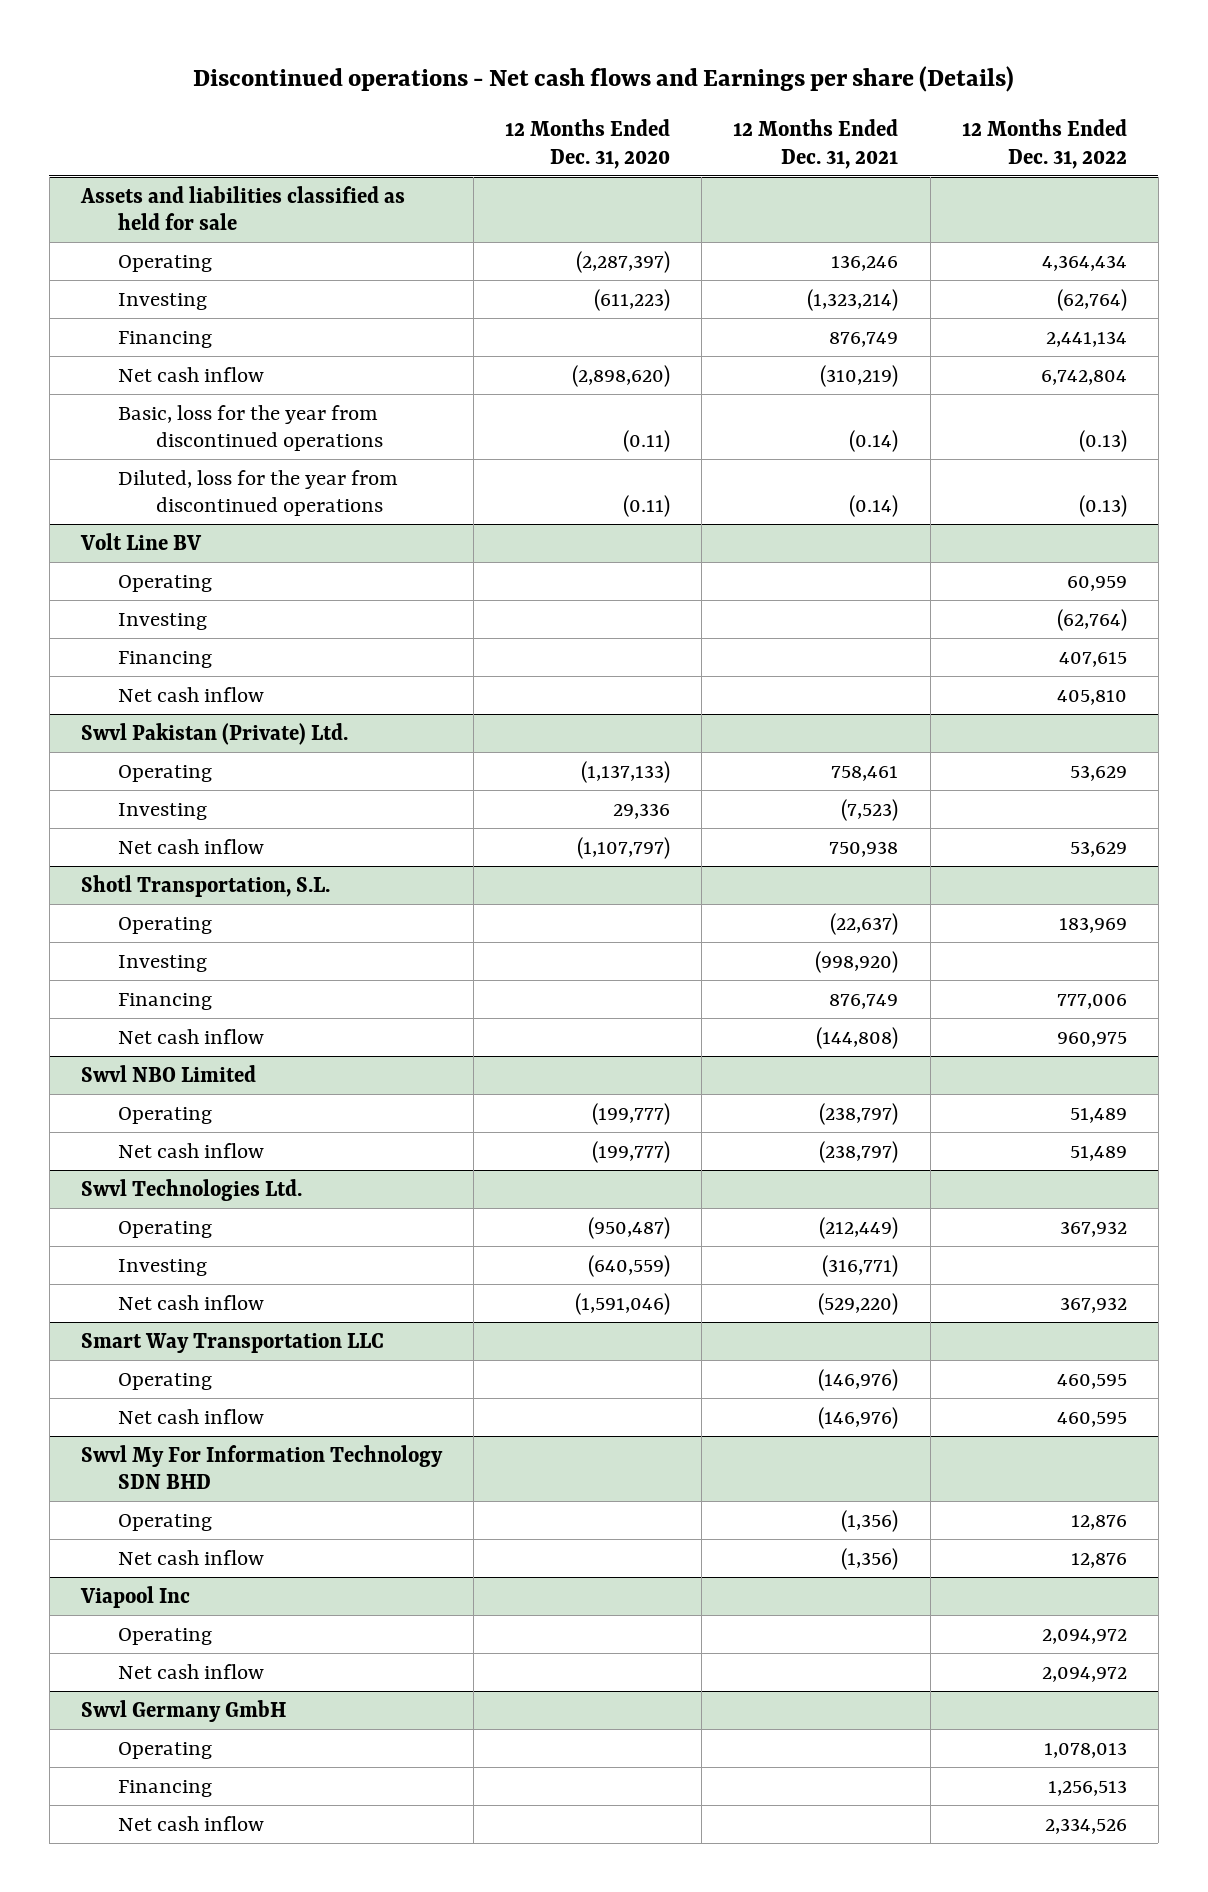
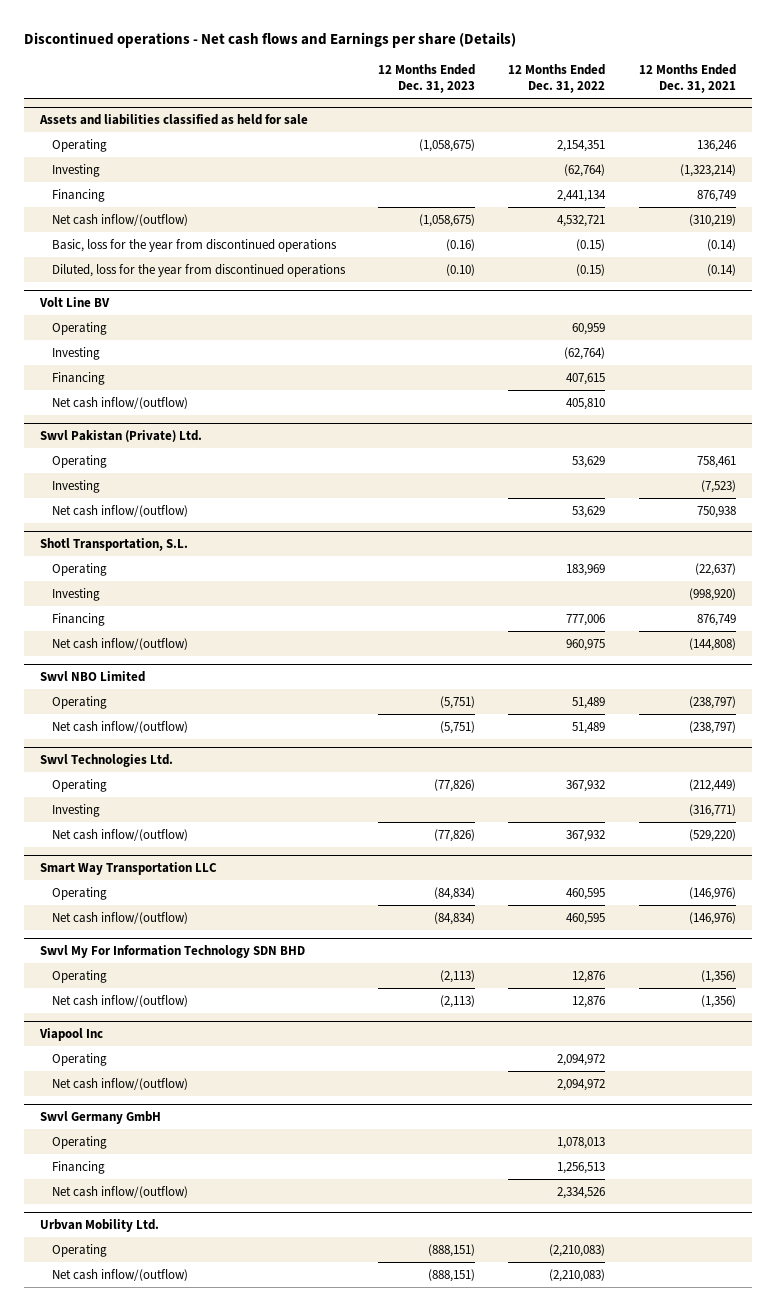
- | 12 Months Ended Dec. 31, 2020 | 12 Months Ended Dec. 31, 2021 | 12 Months Ended Dec. 31, 2022
+ | 12 Months Ended Dec. 31, 2023 | 12 Months Ended Dec. 31, 2022 | 12 Months Ended Dec. 31, 2021
@ Assets and liabilities classified as held for sale
- Operating | (2,287,397) | 136,246 | 4,364,434
+ Operating | (1,058,675) | 2,154,351 | 136,246
- Net cash inflow | (2,898,620) | (310,219) | 6,742,804
- Basic, loss for the year from discontinued operations | (0.11) | (0.14) | (0.13)
- Diluted, loss for the year from discontinued operations | (0.11) | (0.14) | (0.13)
+ Net cash inflow/(outflow) | (1,058,675) | 4,532,721 | (310,219)
+ Basic, loss for the year from discontinued operations | (0.16) | (0.15) | (0.14)
+ Diluted, loss for the year from discontinued operations | (0.10) | (0.15) | (0.14)
@ Volt Line BV
- Net cash inflow | | | 405,810
+ Net cash inflow/(outflow) | | 405,810 |
@ Swvl Pakistan (Private) Ltd.
- Net cash inflow | (1,107,797) | 750,938 | 53,629
+ Net cash inflow/(outflow) | | 53,629 | 750,938
@ Shotl Transportation, S.L.
- Net cash inflow | | (144,808) | 960,975
+ Net cash inflow/(outflow) | | 960,975 | (144,808)
@ Swvl NBO Limited
- Net cash inflow | (199,777) | (238,797) | 51,489
+ Net cash inflow/(outflow) | (5,751) | 51,489 | (238,797)
@ Swvl Technologies Ltd.
- Net cash inflow | (1,591,046) | (529,220) | 367,932
+ Net cash inflow/(outflow) | (77,826) | 367,932 | (529,220)
@ Smart Way Transportation LLC
- Net cash inflow | | (146,976) | 460,595
+ Net cash inflow/(outflow) | (84,834) | 460,595 | (146,976)
@ Swvl My For Information Technology SDN BHD
- Net cash inflow | | (1,356) | 12,876
+ Net cash inflow/(outflow) | (2,113) | 12,876 | (1,356)
@ Viapool Inc
- Net cash inflow | | | 2,094,972
+ Net cash inflow/(outflow) | | 2,094,972 |
@ Swvl Germany GmbH
- Net cash inflow | | | 2,334,526
+ Net cash inflow/(outflow) | | 2,334,526 |
+ Urbvan Mobility Ltd.
+ Operating | (888,151) | (2,210,083) |
+ Net cash inflow/(outflow) | (888,151) | (2,210,083) |

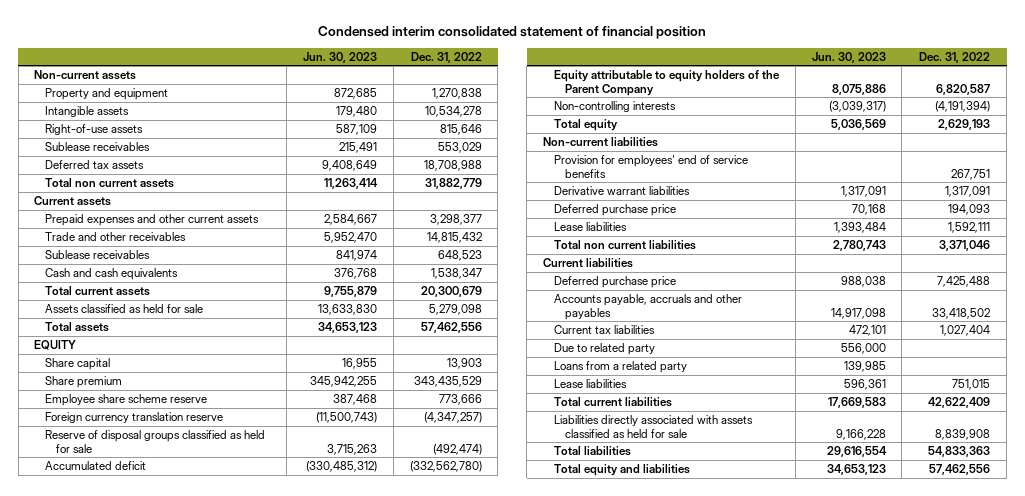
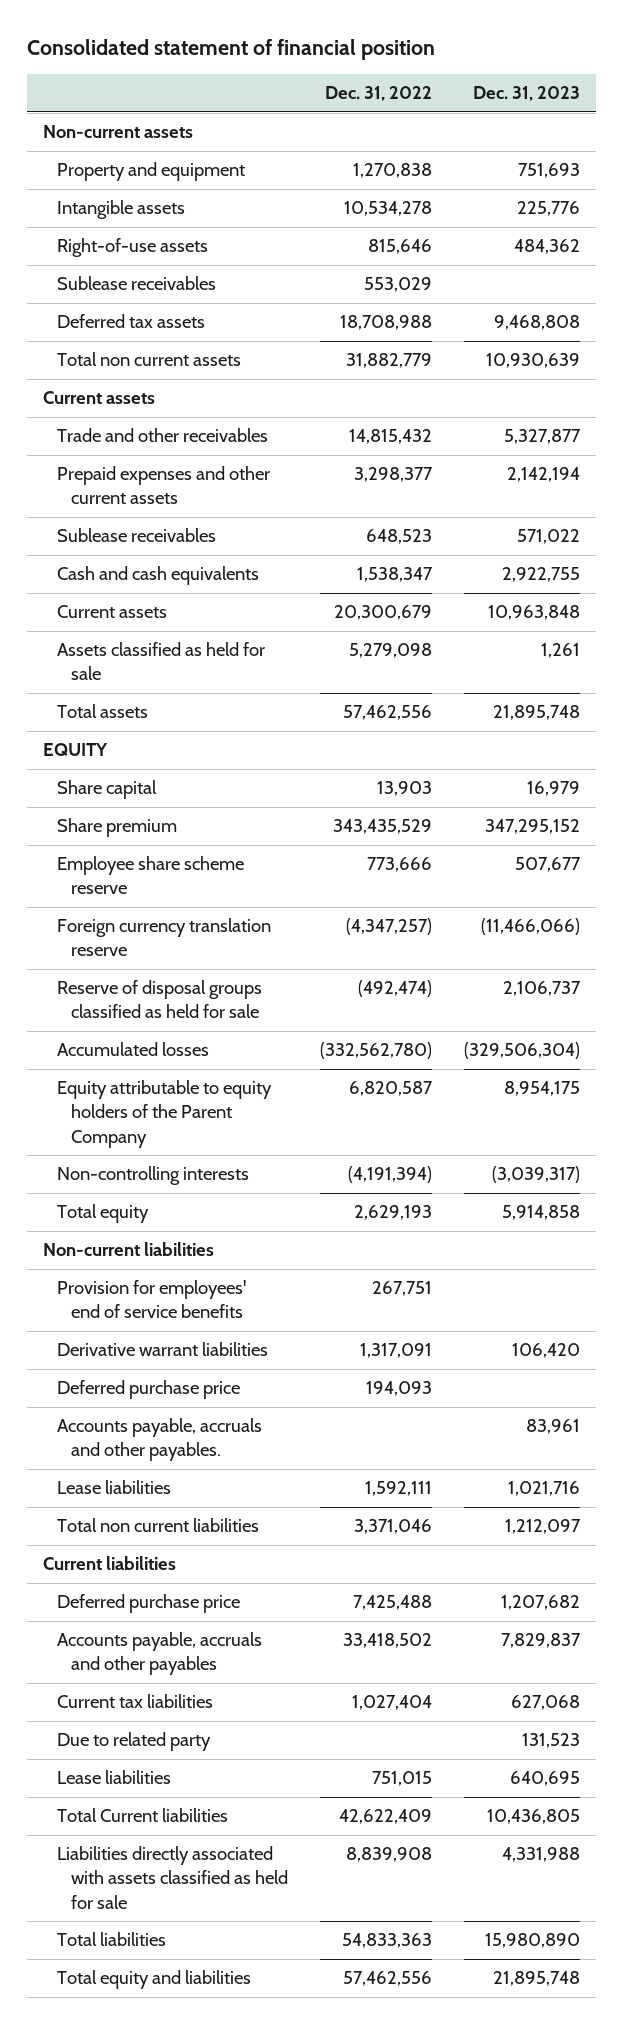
- Condensed interim consolidated statement of financial position
+ Consolidated statement of financial position
- | Jun. 30, 2023 | Dec. 31, 2022
+ | Dec. 31, 2022 | Dec. 31, 2023
moved down: Prepaid expenses and other current assets | 3,298,377 | 2,142,194
- Total current assets | 9,755,879 | 20,300,679
+ Current assets | 20,300,679 | 10,963,848
- Accumulated deficit | (330,485,312) | (332,562,780)
+ Accumulated losses | (332,562,780) | (329,506,304)
+ Accounts payable, accruals and other payables. | | 83,961
- Loans from a related party | 139,985 |
- Total current liabilities | 17,669,583 | 42,622,409
+ Total Current liabilities | 42,622,409 | 10,436,805

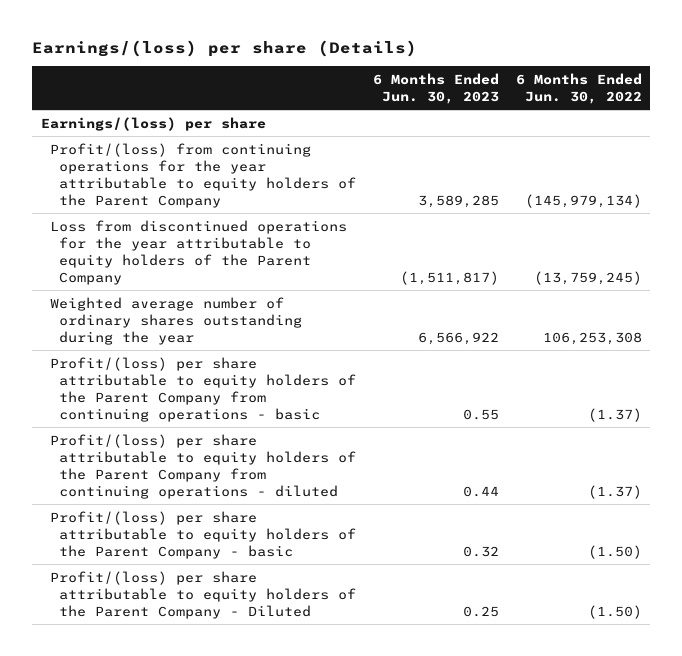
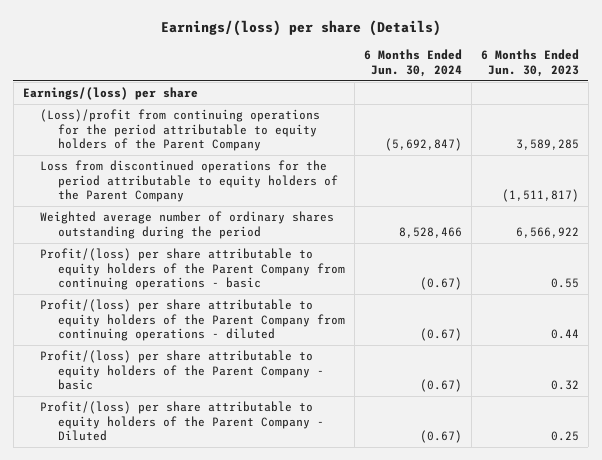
- | 6 Months Ended Jun. 30, 2023 | 6 Months Ended Jun. 30, 2022
+ | 6 Months Ended Jun. 30, 2024 | 6 Months Ended Jun. 30, 2023
- Profit/(loss) from continuing operations for the year attributable to equity holders of the Parent Company | 3,589,285 | (145,979,134)
- Loss from discontinued operations for the year attributable to equity holders of the Parent Company | (1,511,817) | (13,759,245)
- Weighted average number of ordinary shares outstanding during the year | 6,566,922 | 106,253,308
+ (Loss)/profit from continuing operations for the period attributable to equity holders of the Parent Company | (5,692,847) | 3,589,285
+ Loss from discontinued operations for the period attributable to equity holders of the Parent Company | | (1,511,817)
+ Weighted average number of ordinary shares outstanding during the period | 8,528,466 | 6,566,922

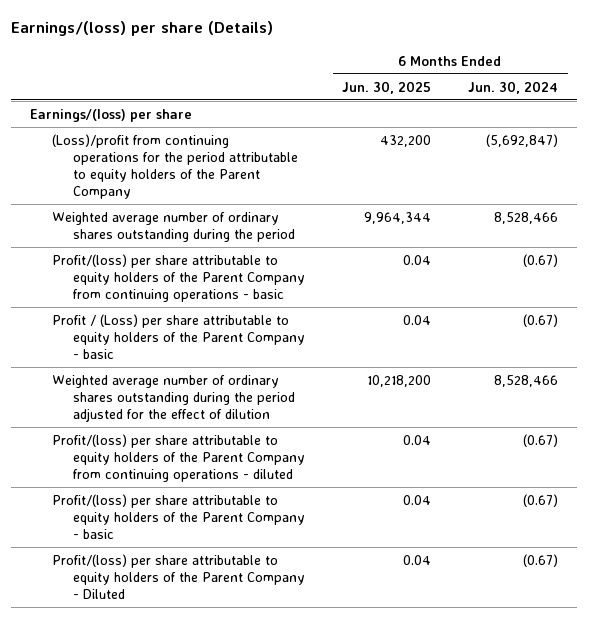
- | 6 Months Ended Jun. 30, 2024 | 6 Months Ended Jun. 30, 2023
+ | 6 Months Ended Jun. 30, 2025 | 6 Months Ended Jun. 30, 2024
- Loss from discontinued operations for the period attributable to equity holders of the Parent Company | | (1,511,817)
+ Profit / (Loss) per share attributable to equity holders of the Parent Company - basic | 0.04 | (0.67)
+ Weighted average number of ordinary shares outstanding during the period adjusted for the effect of dilution | 10,218,200 | 8,528,466

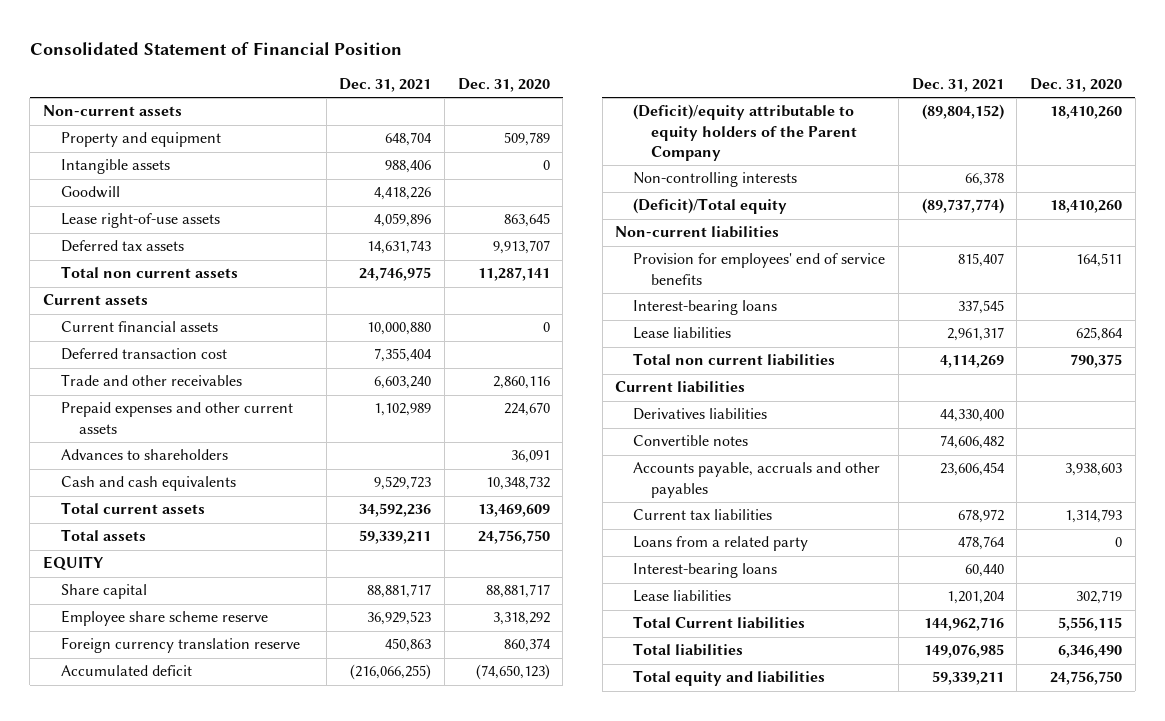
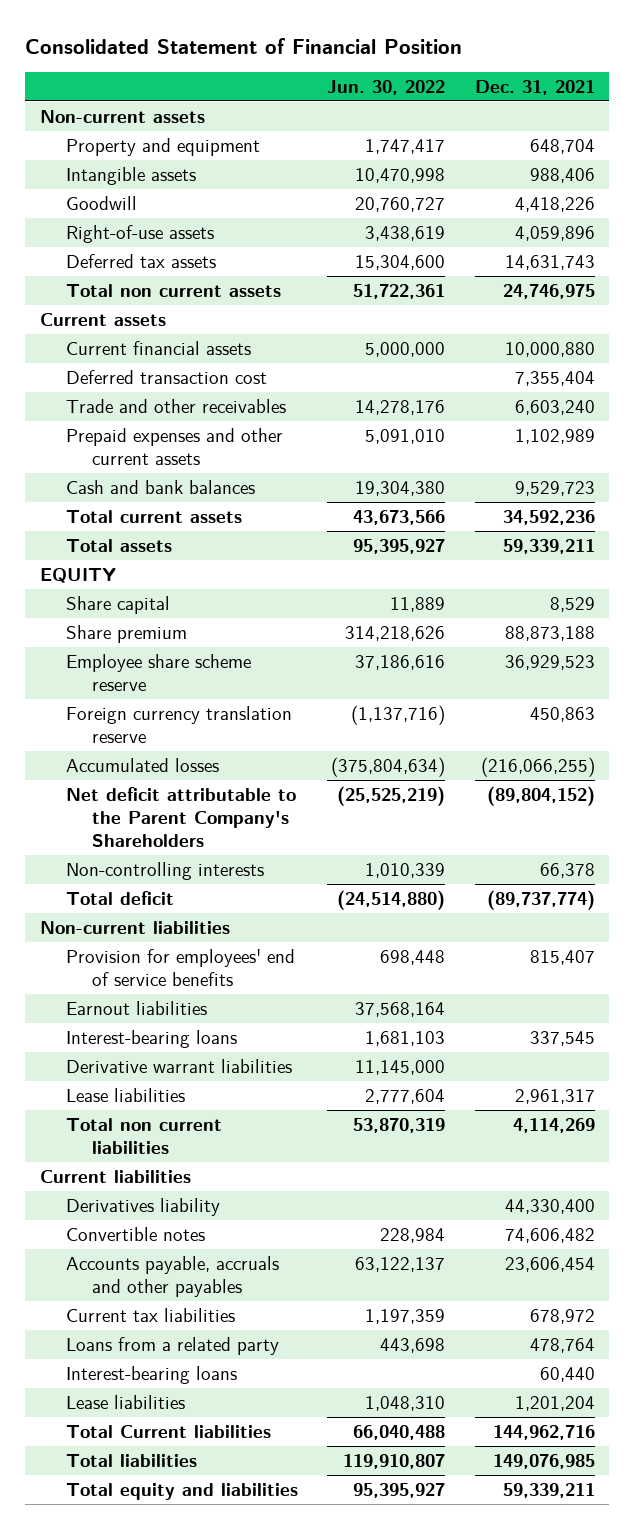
- | Dec. 31, 2021 | Dec. 31, 2020
+ | Jun. 30, 2022 | Dec. 31, 2021
- Lease right-of-use assets | 4,059,896 | 863,645
+ Right-of-use assets | 3,438,619 | 4,059,896
- Advances to shareholders | | 36,091
- Cash and cash equivalents | 9,529,723 | 10,348,732
+ Cash and bank balances | 19,304,380 | 9,529,723
- Share capital | 88,881,717 | 88,881,717
+ Share capital | 11,889 | 8,529
+ Share premium | 314,218,626 | 88,873,188
- Accumulated deficit | (216,066,255) | (74,650,123)
- (Deficit)/equity attributable to equity holders of the Parent Company | (89,804,152) | 18,410,260
+ Accumulated losses | (375,804,634) | (216,066,255)
+ Net deficit attributable to the Parent Company's Shareholders | (25,525,219) | (89,804,152)
- (Deficit)/Total equity | (89,737,774) | 18,410,260
+ Total deficit | (24,514,880) | (89,737,774)
+ Earnout liabilities | 37,568,164 |
+ Derivative warrant liabilities | 11,145,000 |
- Derivatives liabilities | 44,330,400 |
+ Derivatives liability | | 44,330,400

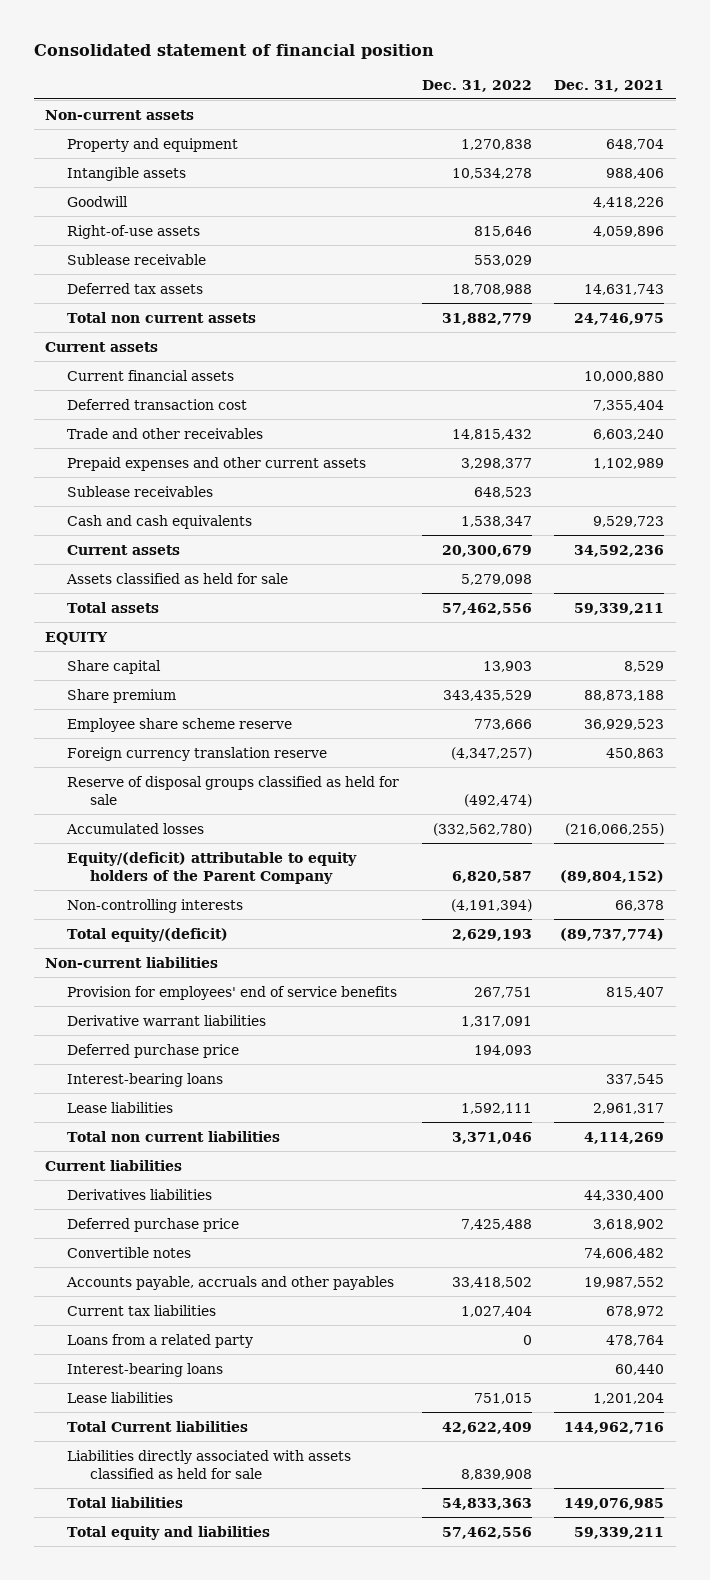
- Consolidated Statement of Financial Position
+ Consolidated statement of financial position
- | Jun. 30, 2022 | Dec. 31, 2021
+ | Dec. 31, 2022 | Dec. 31, 2021
+ Sublease receivable | 553,029 |
- Cash and bank balances | 19,304,380 | 9,529,723
- Total current assets | 43,673,566 | 34,592,236
+ Sublease receivables | 648,523 |
+ Cash and cash equivalents | 1,538,347 | 9,529,723
+ Current assets | 20,300,679 | 34,592,236
+ Assets classified as held for sale | 5,279,098 |
+ Reserve of disposal groups classified as held for sale | (492,474) |
- Net deficit attributable to the Parent Company's Shareholders | (25,525,219) | (89,804,152)
+ Equity/(deficit) attributable to equity holders of the Parent Company | 6,820,587 | (89,804,152)
- Total deficit | (24,514,880) | (89,737,774)
+ Total equity/(deficit) | 2,629,193 | (89,737,774)
- Earnout liabilities | 37,568,164 |
+ Deferred purchase price | 194,093 |
moved down: Interest-bearing loans | | 337,545
- Derivatives liability | | 44,330,400
+ Derivatives liabilities | | 44,330,400
+ Deferred purchase price | 7,425,488 | 3,618,902
- Accounts payable, accruals and other payables | 63,122,137 | 23,606,454
+ Accounts payable, accruals and other payables | 33,418,502 | 19,987,552
+ Liabilities directly associated with assets classified as held for sale | 8,839,908 |

